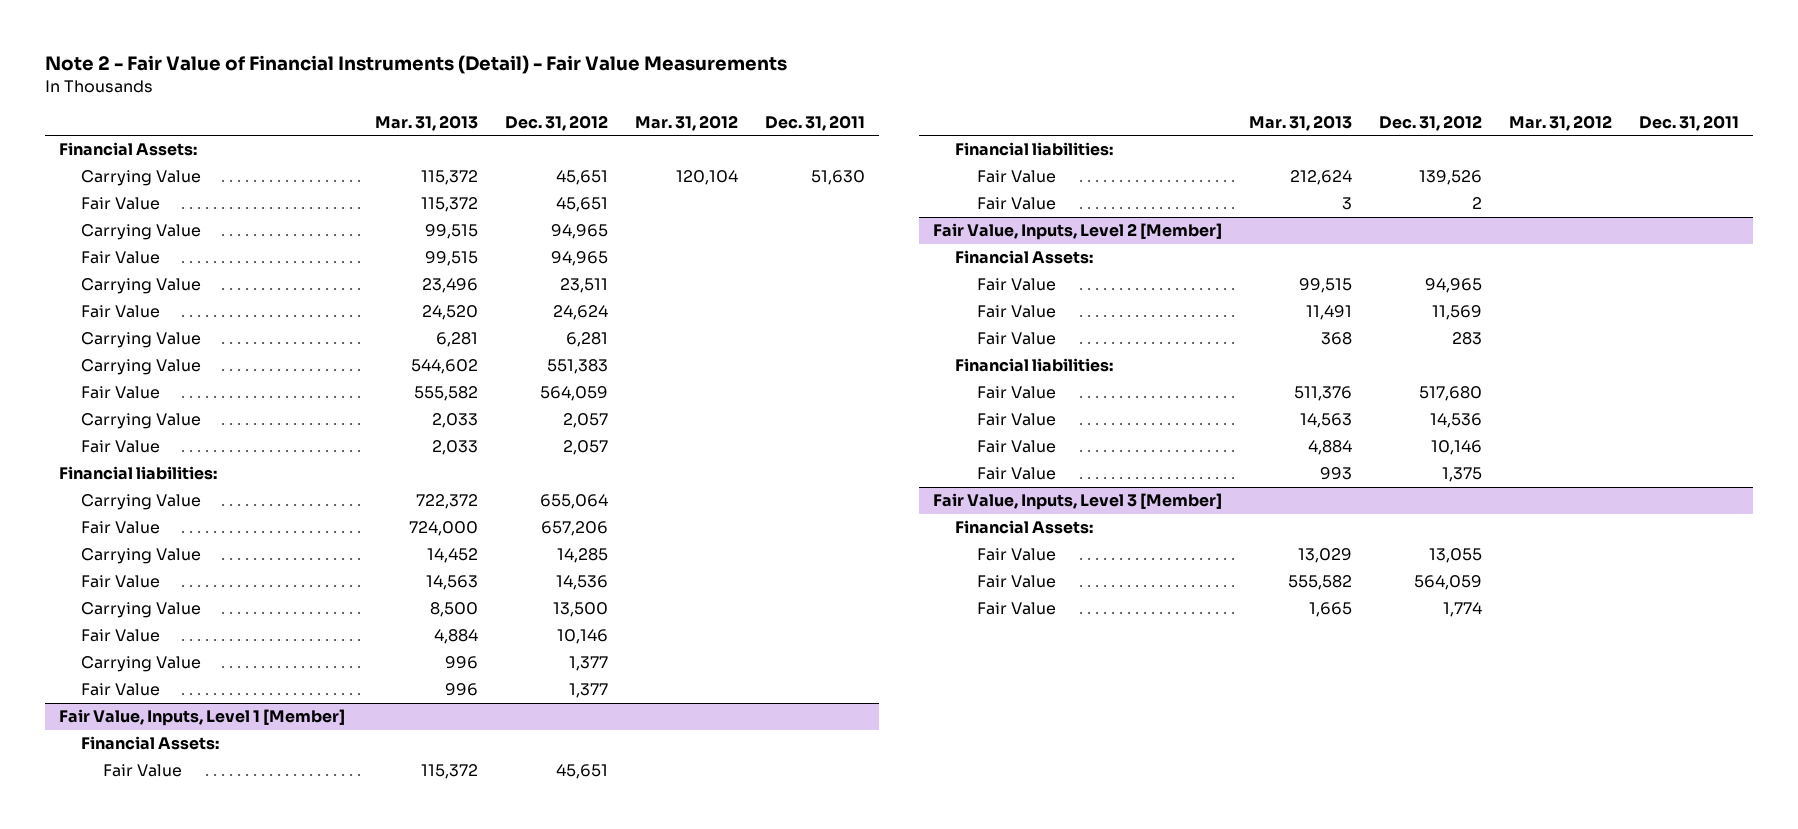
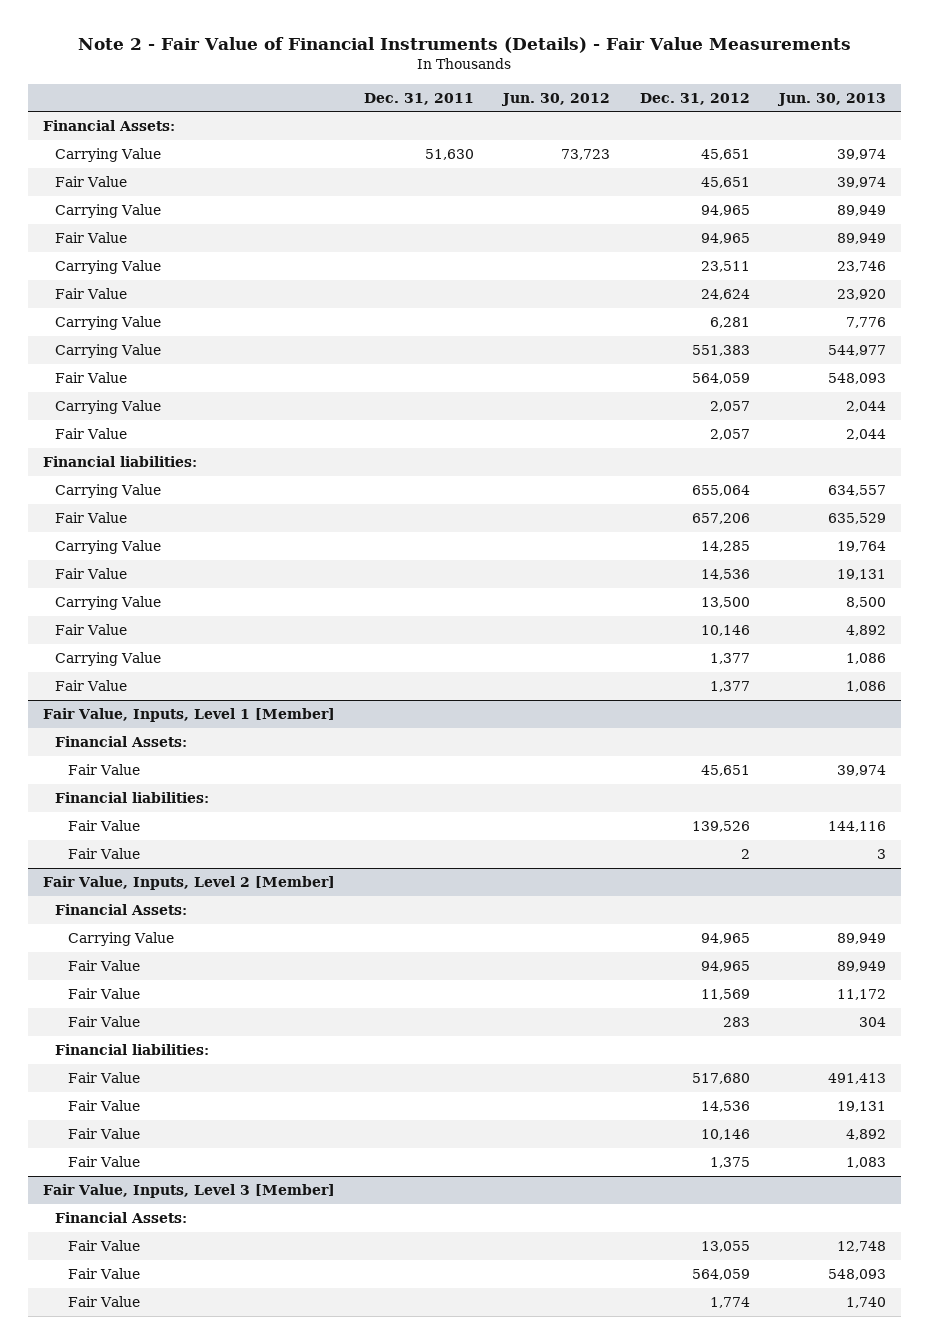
- Note 2 - Fair Value of Financial Instruments (Detail) - Fair Value Measurements
+ Note 2 - Fair Value of Financial Instruments (Details) - Fair Value Measurements
- | Mar. 31, 2013 | Dec. 31, 2012 | Mar. 31, 2012 | Dec. 31, 2011
+ | Dec. 31, 2011 | Jun. 30, 2012 | Dec. 31, 2012 | Jun. 30, 2013
@ Fair Value, Inputs, Level 2 [Member]
+ Carrying Value | | | 94,965 | 89,949

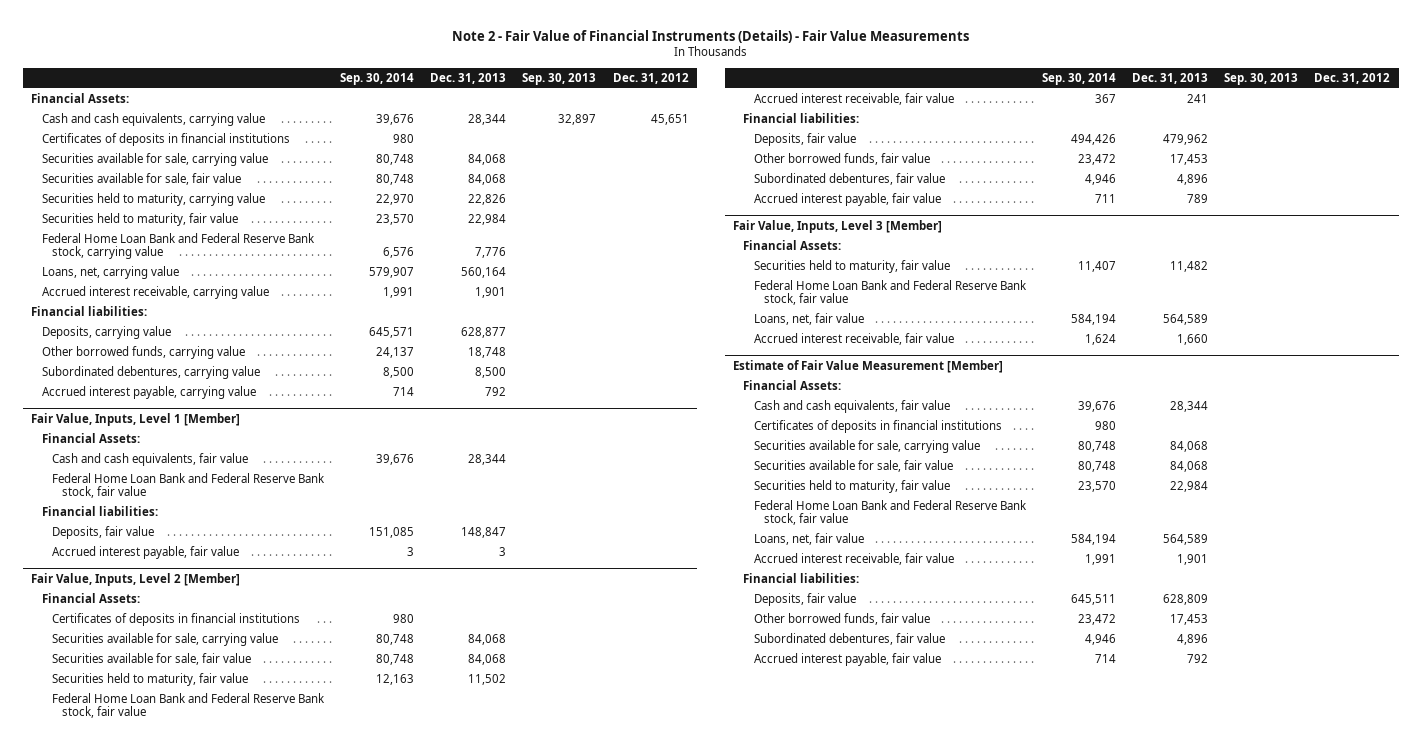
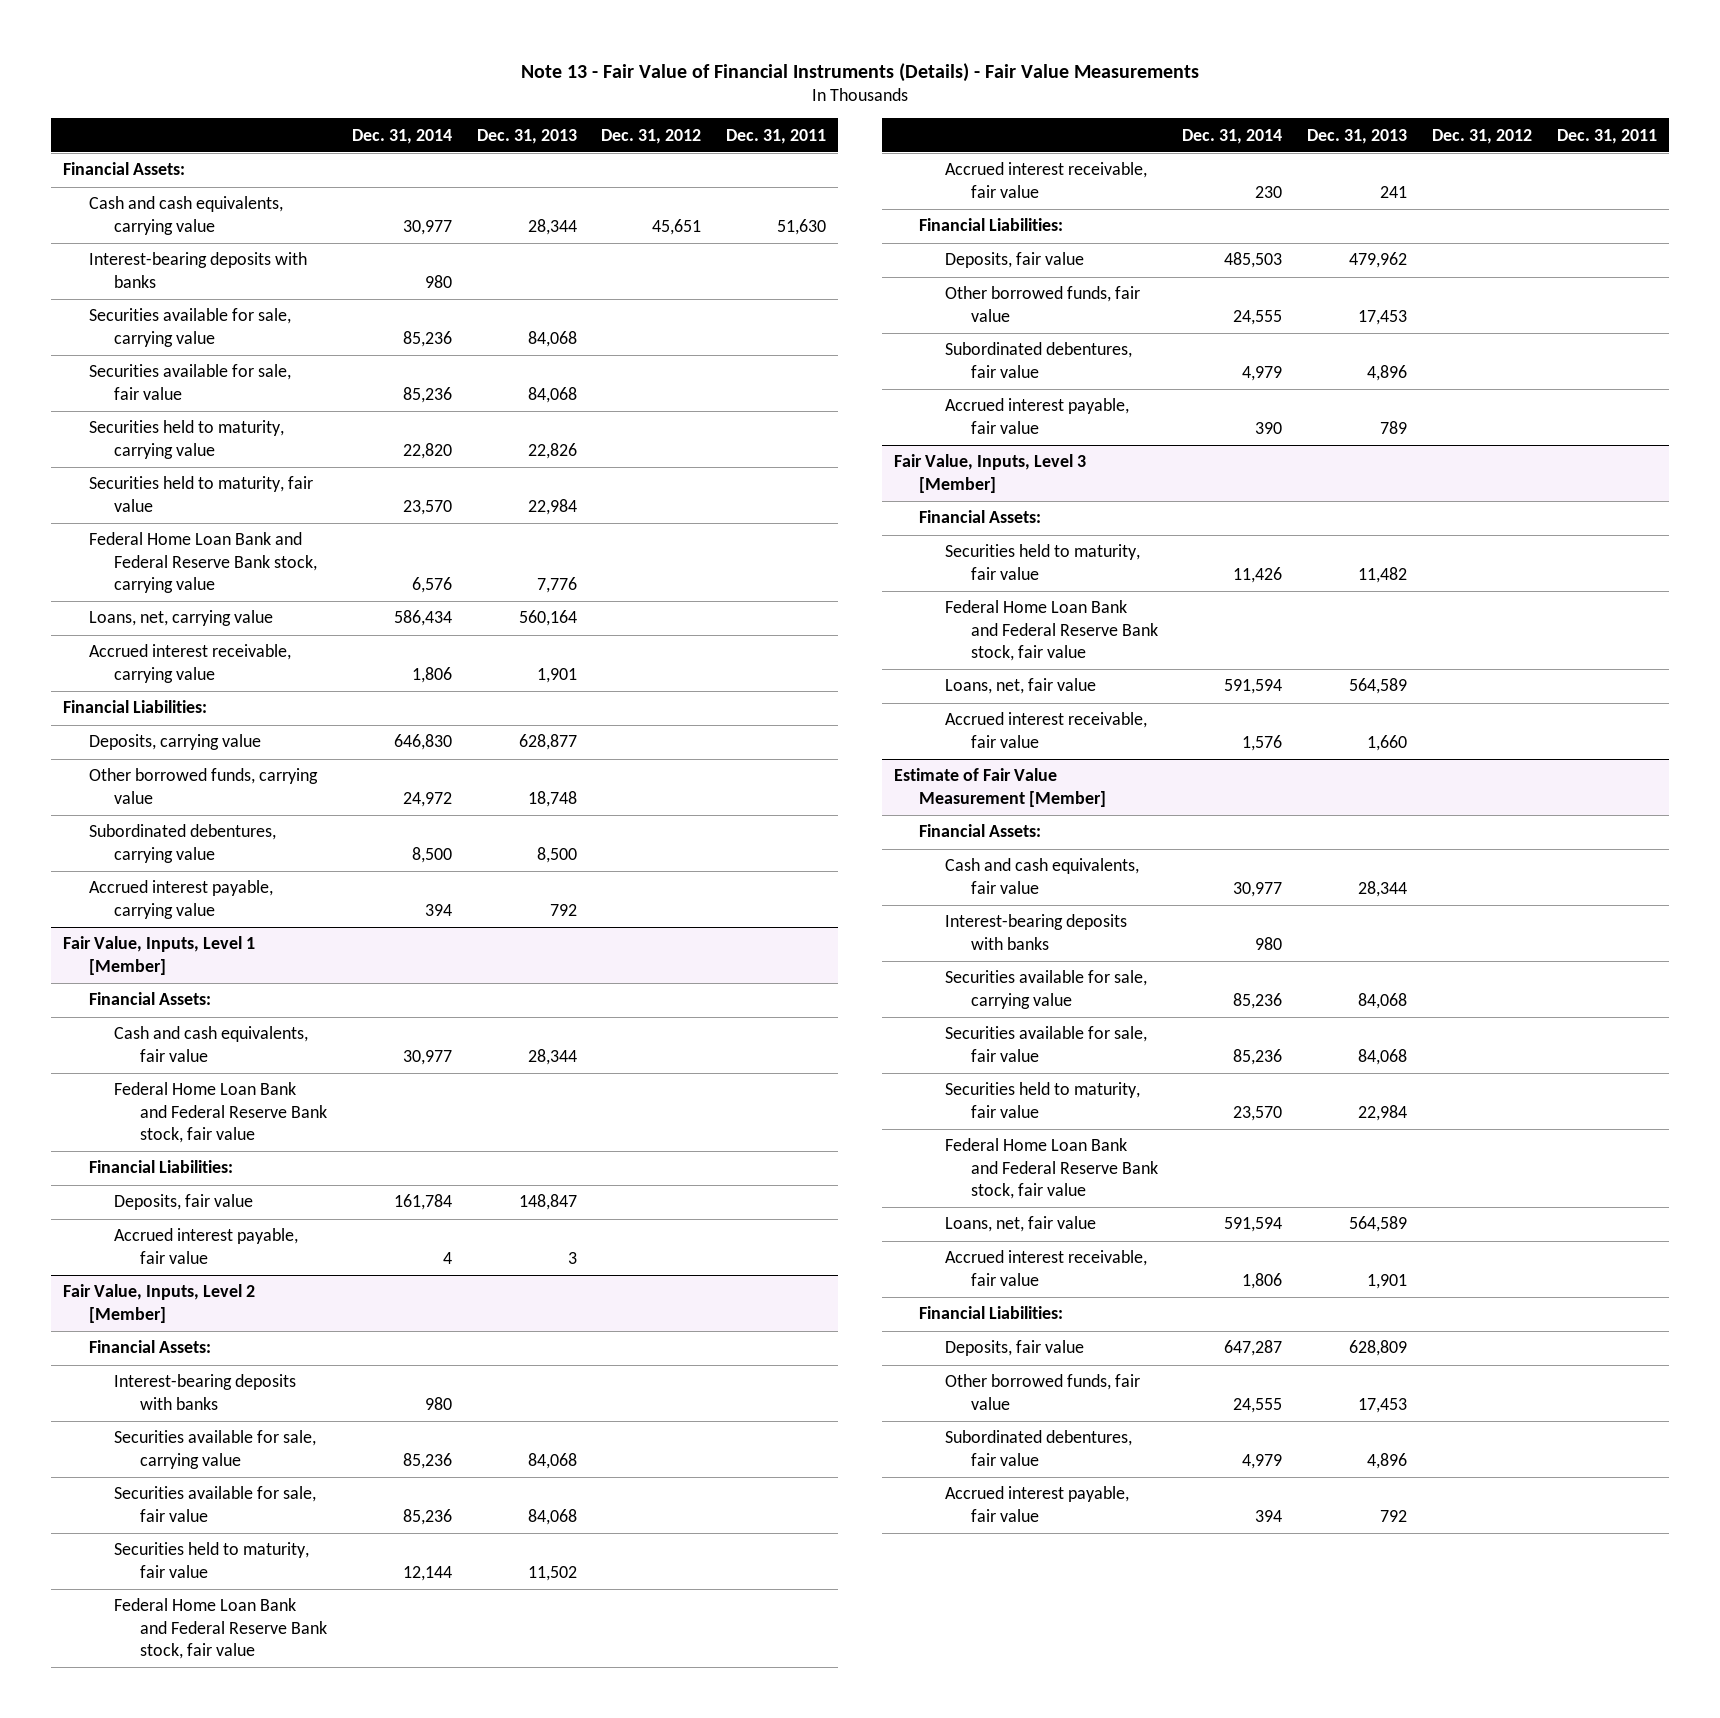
- Note 2 - Fair Value of Financial Instruments (Details) - Fair Value Measurements
+ Note 13 - Fair Value of Financial Instruments (Details) - Fair Value Measurements
- | Sep. 30, 2014 | Dec. 31, 2013 | Sep. 30, 2013 | Dec. 31, 2012
+ | Dec. 31, 2014 | Dec. 31, 2013 | Dec. 31, 2012 | Dec. 31, 2011
- Certificates of deposits in financial institutions | 980 | | |
+ Interest-bearing deposits with banks | 980 | | |
- Financial liabilities:
+ Financial Liabilities:
@ Fair Value, Inputs, Level 1 [Member]
- Financial liabilities:
+ Financial Liabilities:
@ Fair Value, Inputs, Level 2 [Member]
- Certificates of deposits in financial institutions | 980 | | |
+ Interest-bearing deposits with banks | 980 | | |
- Financial liabilities:
+ Financial Liabilities:
@ Estimate of Fair Value Measurement [Member]
- Certificates of deposits in financial institutions | 980 | | |
+ Interest-bearing deposits with banks | 980 | | |
- Financial liabilities:
+ Financial Liabilities:

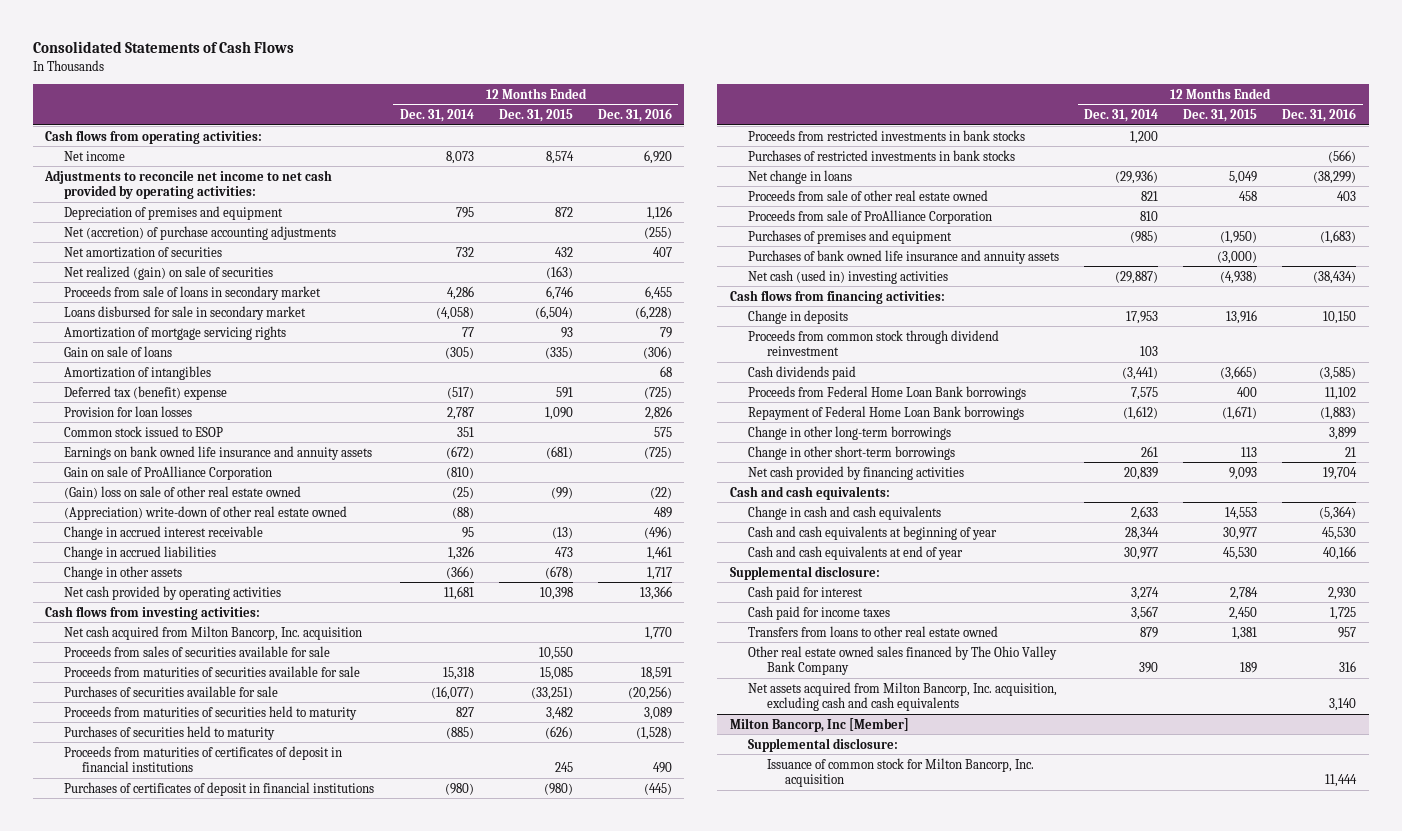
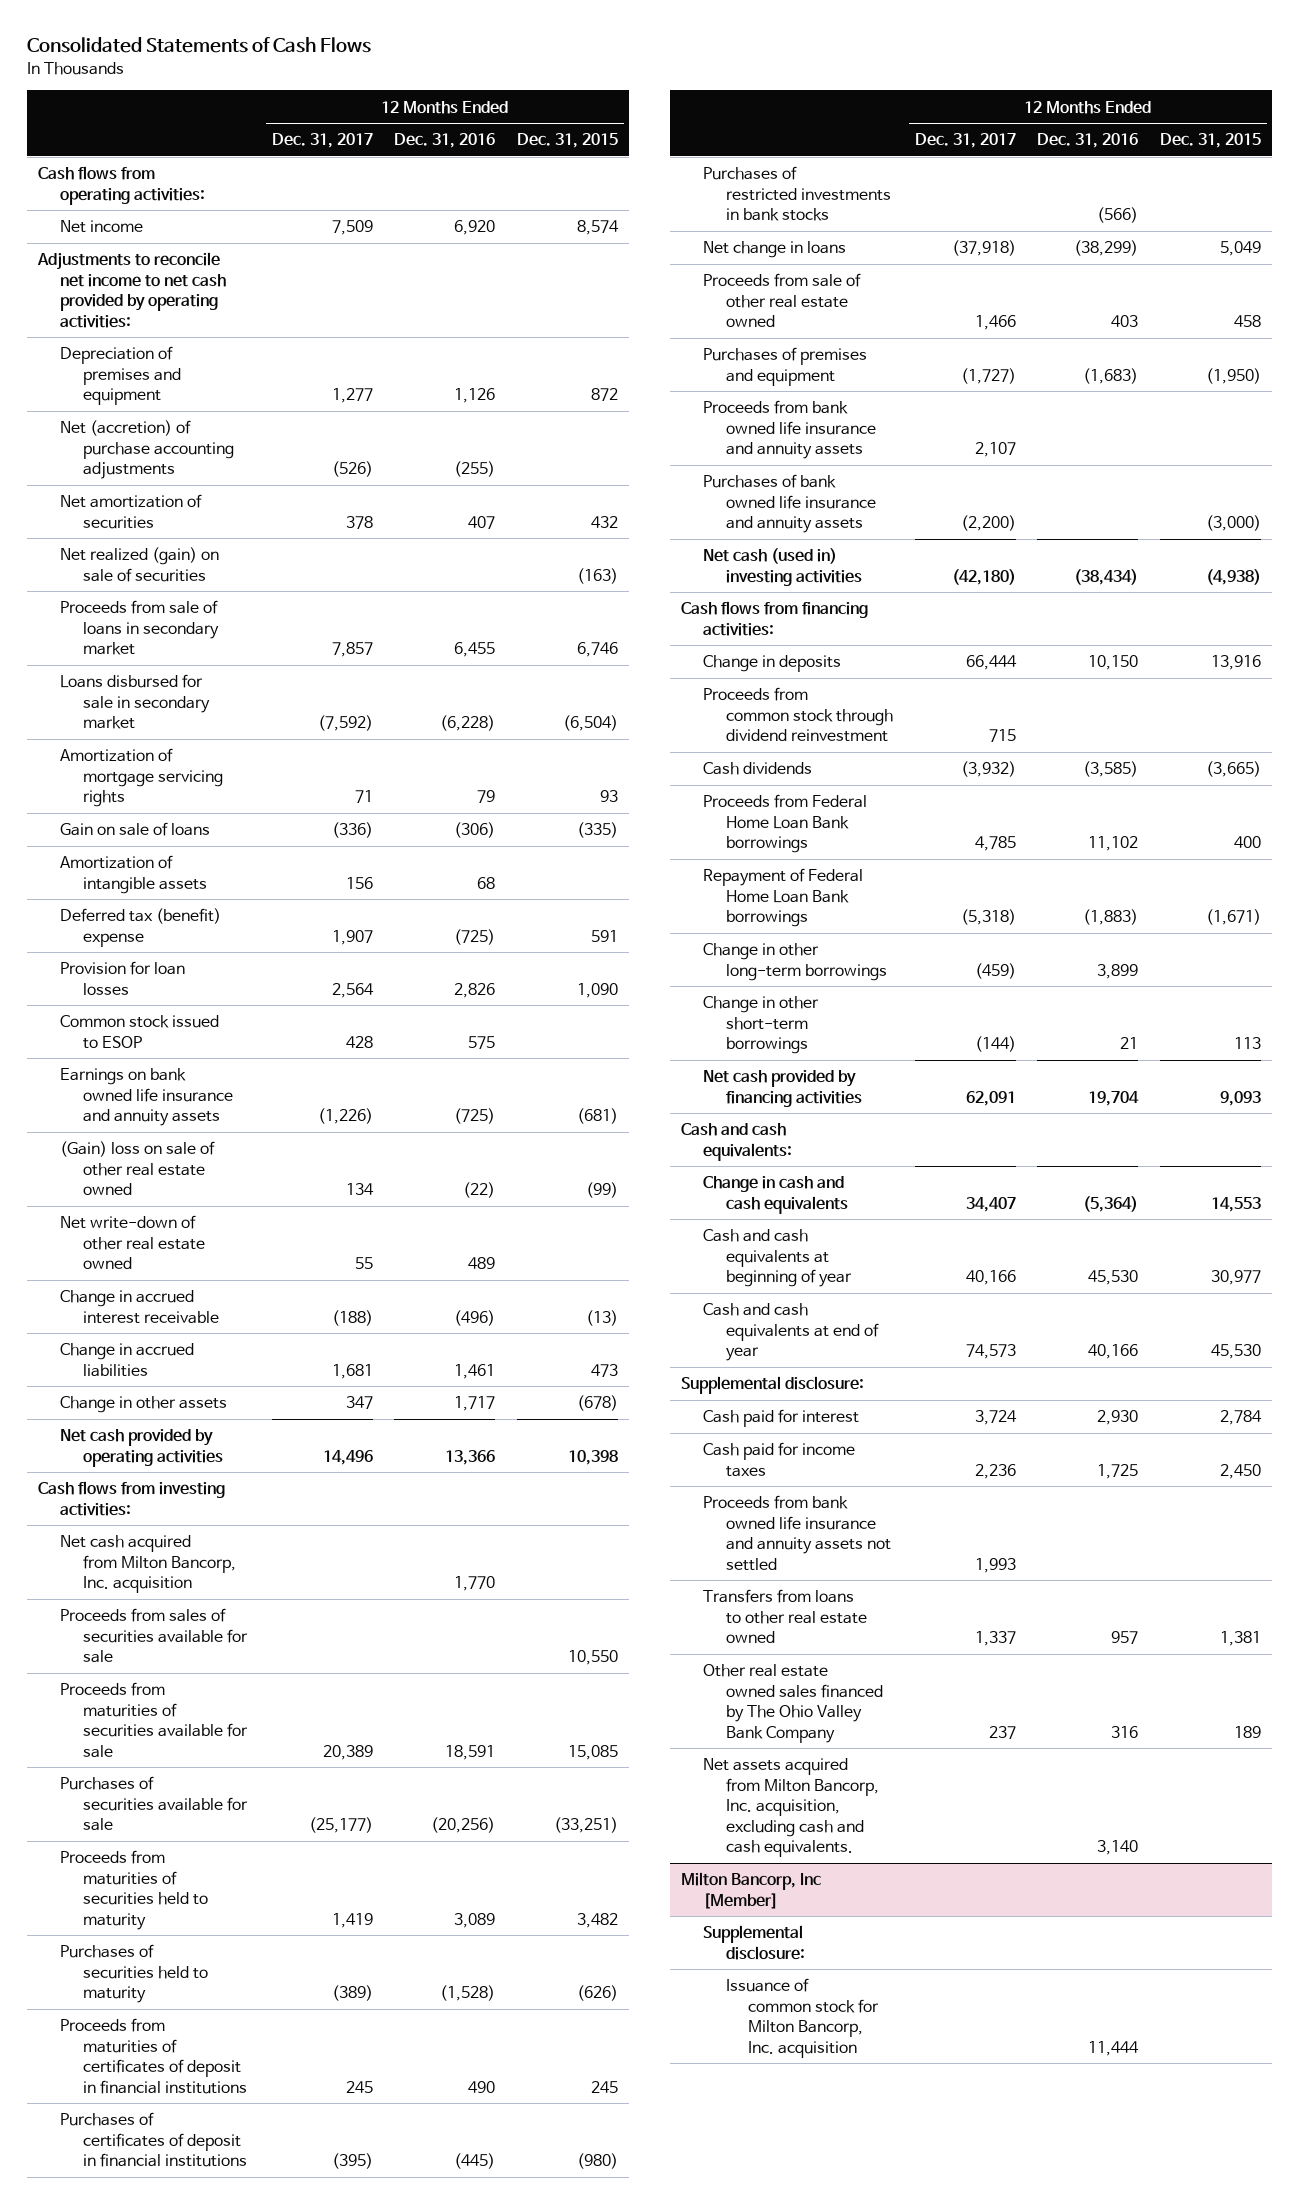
- | 12 Months Ended Dec. 31, 2014 | 12 Months Ended Dec. 31, 2015 | 12 Months Ended Dec. 31, 2016
+ | 12 Months Ended Dec. 31, 2017 | 12 Months Ended Dec. 31, 2016 | 12 Months Ended Dec. 31, 2015
- Amortization of intangibles | | | 68
+ Amortization of intangible assets | 156 | 68 |
- Gain on sale of ProAlliance Corporation | (810) | |
- (Appreciation) write-down of other real estate owned | (88) | | 489
+ Net write-down of other real estate owned | 55 | 489 |
- Proceeds from restricted investments in bank stocks | 1,200 | |
- Proceeds from sale of ProAlliance Corporation | 810 | |
+ Proceeds from bank owned life insurance and annuity assets | 2,107 | |
- Cash dividends paid | (3,441) | (3,665) | (3,585)
+ Cash dividends | (3,932) | (3,585) | (3,665)
+ Proceeds from bank owned life insurance and annuity assets not settled | 1,993 | |
- Net assets acquired from Milton Bancorp, Inc. acquisition, excluding cash and cash equivalents | | | 3,140
+ Net assets acquired from Milton Bancorp, Inc. acquisition, excluding cash and cash equivalents. | | 3,140 |

